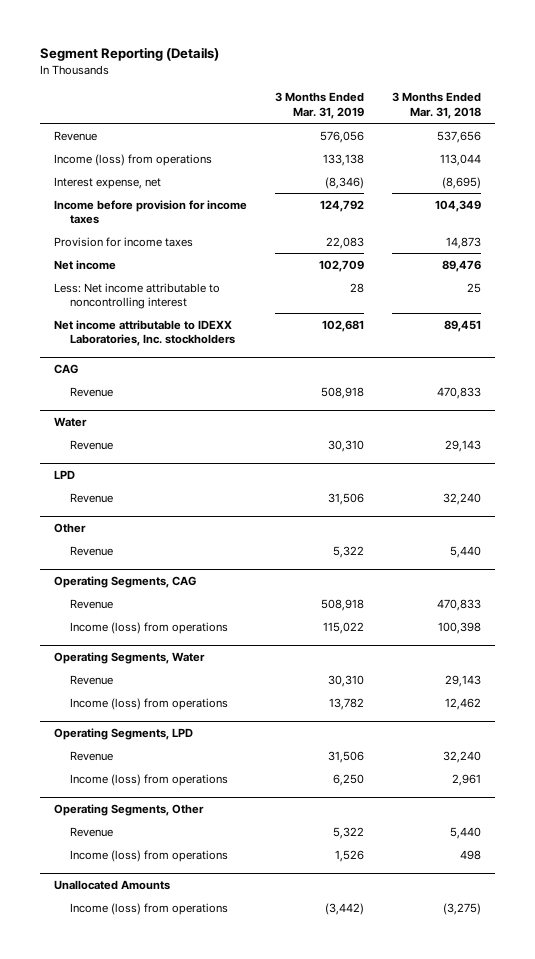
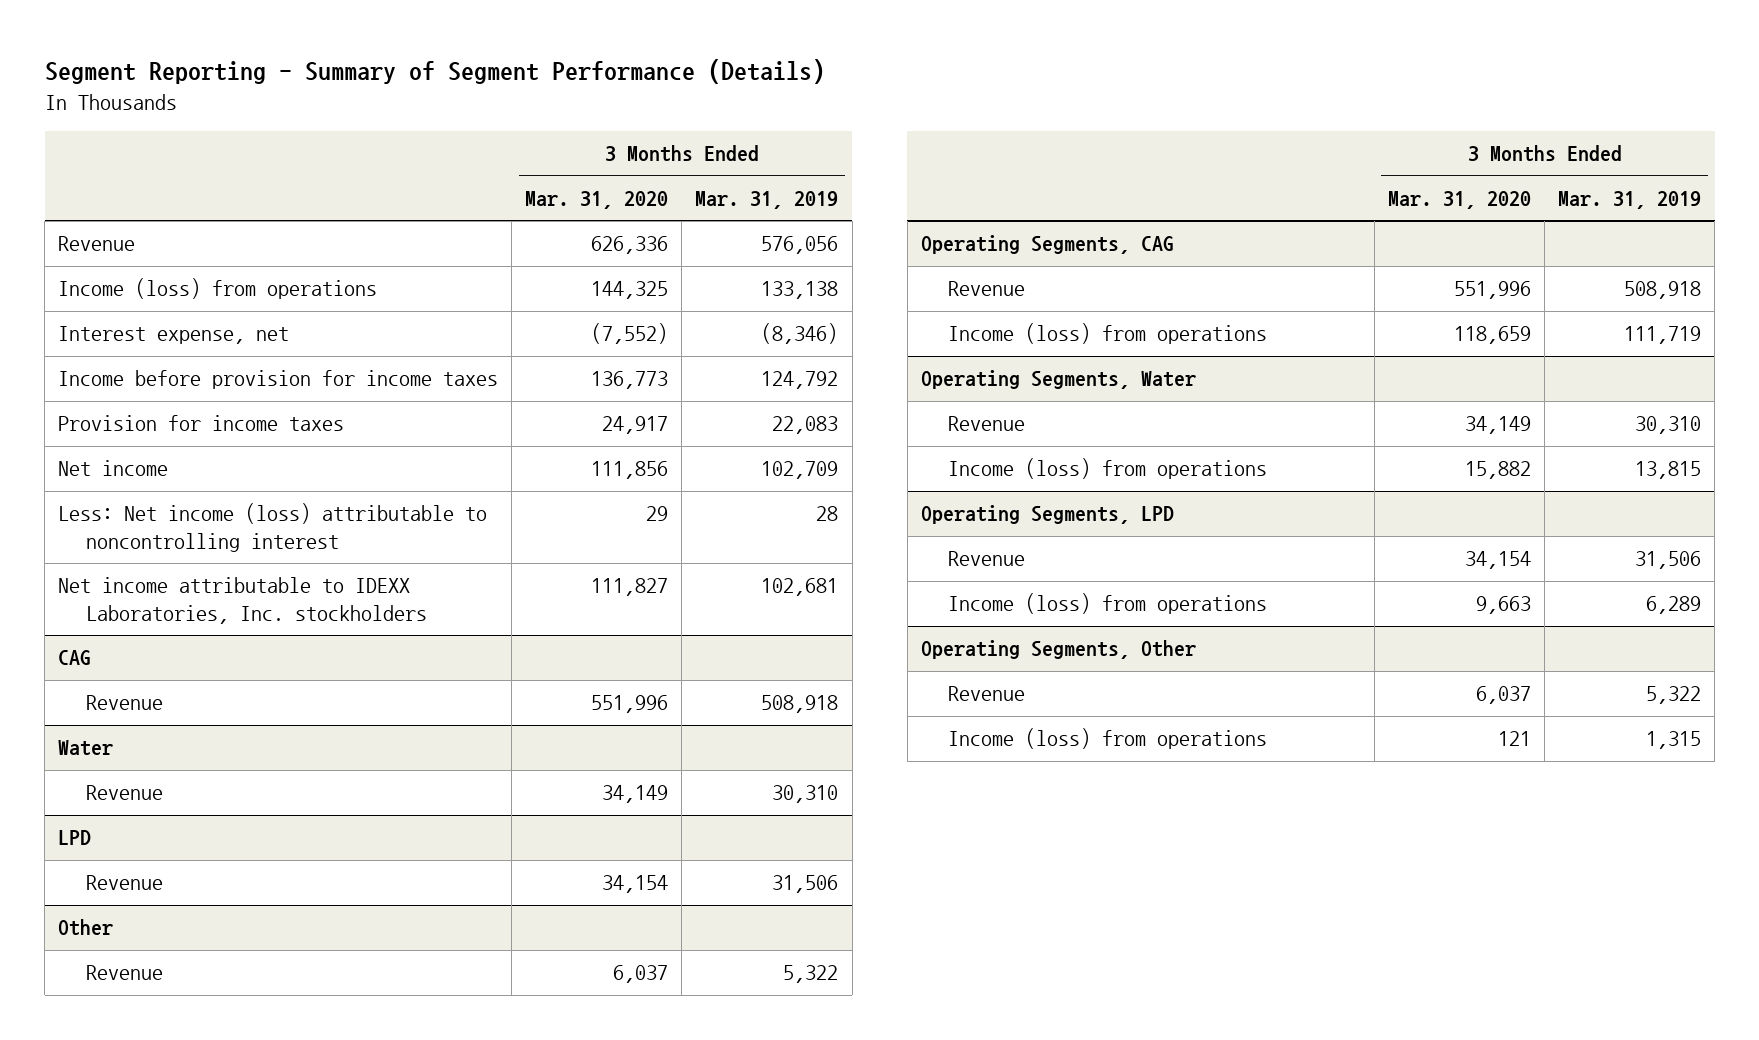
- Segment Reporting (Details)
+ Segment Reporting - Summary of Segment Performance (Details)
- | 3 Months Ended Mar. 31, 2019 | 3 Months Ended Mar. 31, 2018
+ | 3 Months Ended Mar. 31, 2020 | 3 Months Ended Mar. 31, 2019
- Less: Net income attributable to noncontrolling interest | 28 | 25
+ Less: Net income (loss) attributable to noncontrolling interest | 29 | 28
@ Operating Segments, CAG
- Income (loss) from operations | 115,022 | 100,398
+ Income (loss) from operations | 118,659 | 111,719
@ Operating Segments, Water
- Income (loss) from operations | 13,782 | 12,462
+ Income (loss) from operations | 15,882 | 13,815
@ Operating Segments, LPD
- Income (loss) from operations | 6,250 | 2,961
+ Income (loss) from operations | 9,663 | 6,289
@ Operating Segments, Other
- Income (loss) from operations | 1,526 | 498
- Unallocated Amounts
- Income (loss) from operations | (3,442) | (3,275)
@ Operating Segments, Other
+ Income (loss) from operations | 121 | 1,315

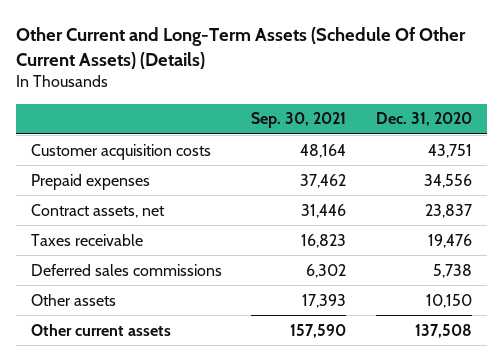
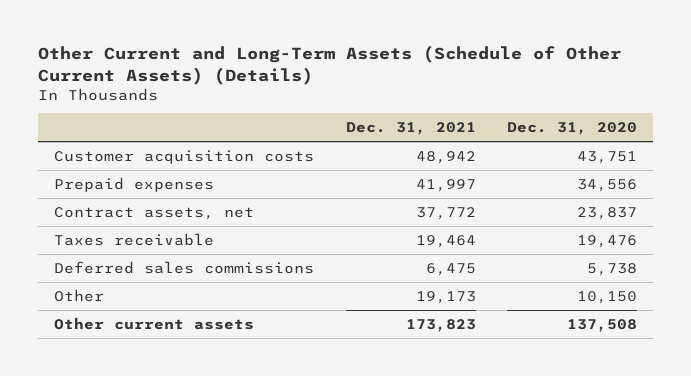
- Other Current and Long-Term Assets (Schedule Of Other Current Assets) (Details)
+ Other Current and Long-Term Assets (Schedule of Other Current Assets) (Details)
- | Sep. 30, 2021 | Dec. 31, 2020
+ | Dec. 31, 2021 | Dec. 31, 2020
- Other assets | 17,393 | 10,150
+ Other | 19,173 | 10,150

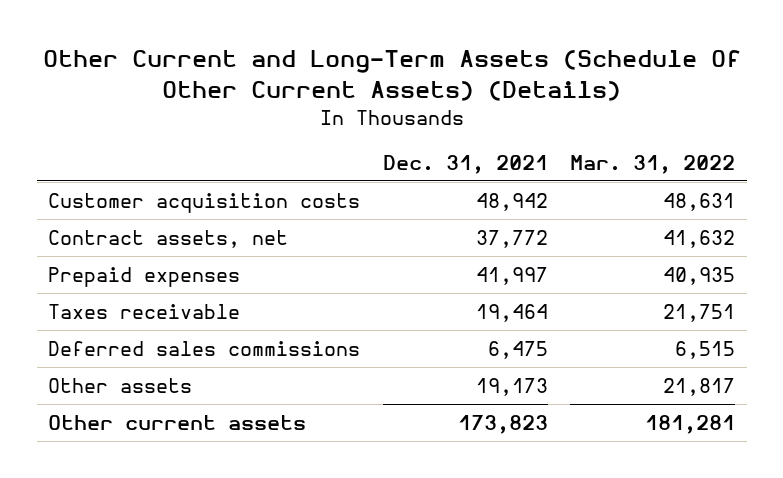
- Other Current and Long-Term Assets (Schedule of Other Current Assets) (Details)
+ Other Current and Long-Term Assets (Schedule Of Other Current Assets) (Details)
- | Dec. 31, 2021 | Dec. 31, 2020
+ | Dec. 31, 2021 | Mar. 31, 2022
moved down: Prepaid expenses | 41,997 | 40,935
- Other | 19,173 | 10,150
+ Other assets | 19,173 | 21,817

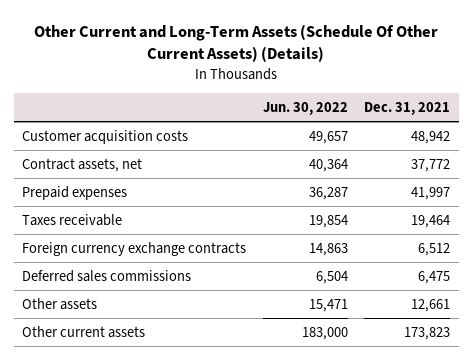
- | Dec. 31, 2021 | Mar. 31, 2022
+ | Jun. 30, 2022 | Dec. 31, 2021
+ Foreign currency exchange contracts | 14,863 | 6,512
- Other assets | 19,173 | 21,817
+ Other assets | 15,471 | 12,661

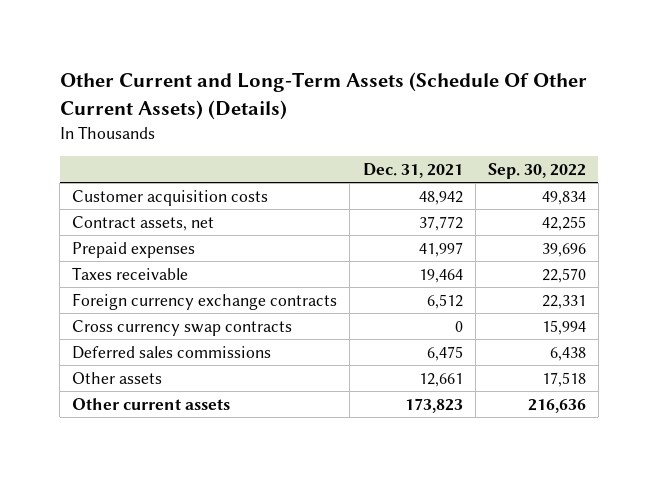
- | Jun. 30, 2022 | Dec. 31, 2021
+ | Dec. 31, 2021 | Sep. 30, 2022
+ Cross currency swap contracts | 0 | 15,994

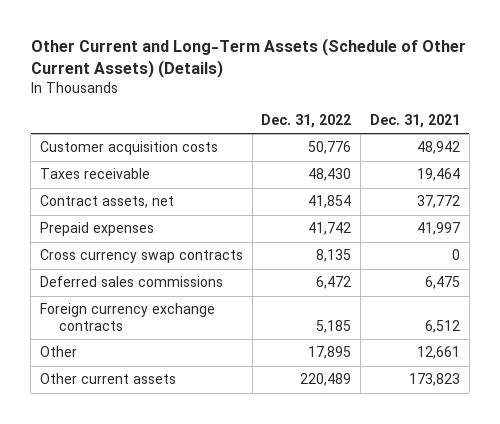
- Other Current and Long-Term Assets (Schedule Of Other Current Assets) (Details)
+ Other Current and Long-Term Assets (Schedule of Other Current Assets) (Details)
- | Dec. 31, 2021 | Sep. 30, 2022
+ | Dec. 31, 2022 | Dec. 31, 2021
moved up: Taxes receivable | 48,430 | 19,464
- Other assets | 12,661 | 17,518
moved down: Foreign currency exchange contracts | 5,185 | 6,512
+ Other | 17,895 | 12,661

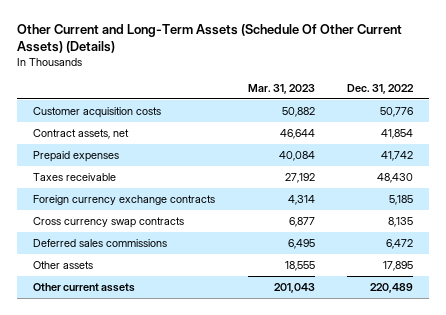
- Other Current and Long-Term Assets (Schedule of Other Current Assets) (Details)
+ Other Current and Long-Term Assets (Schedule Of Other Current Assets) (Details)
- | Dec. 31, 2022 | Dec. 31, 2021
+ | Mar. 31, 2023 | Dec. 31, 2022
moved down: Taxes receivable | 27,192 | 48,430
moved up: Foreign currency exchange contracts | 4,314 | 5,185
- Other | 17,895 | 12,661
+ Other assets | 18,555 | 17,895

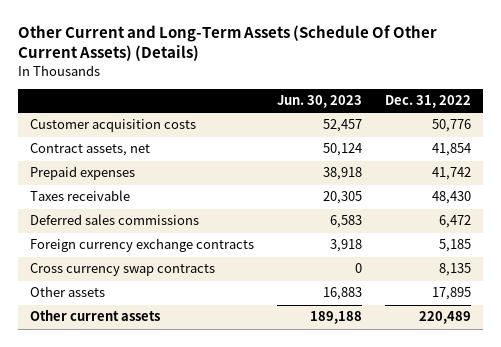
- | Mar. 31, 2023 | Dec. 31, 2022
+ | Jun. 30, 2023 | Dec. 31, 2022
moved up: Deferred sales commissions | 6,583 | 6,472

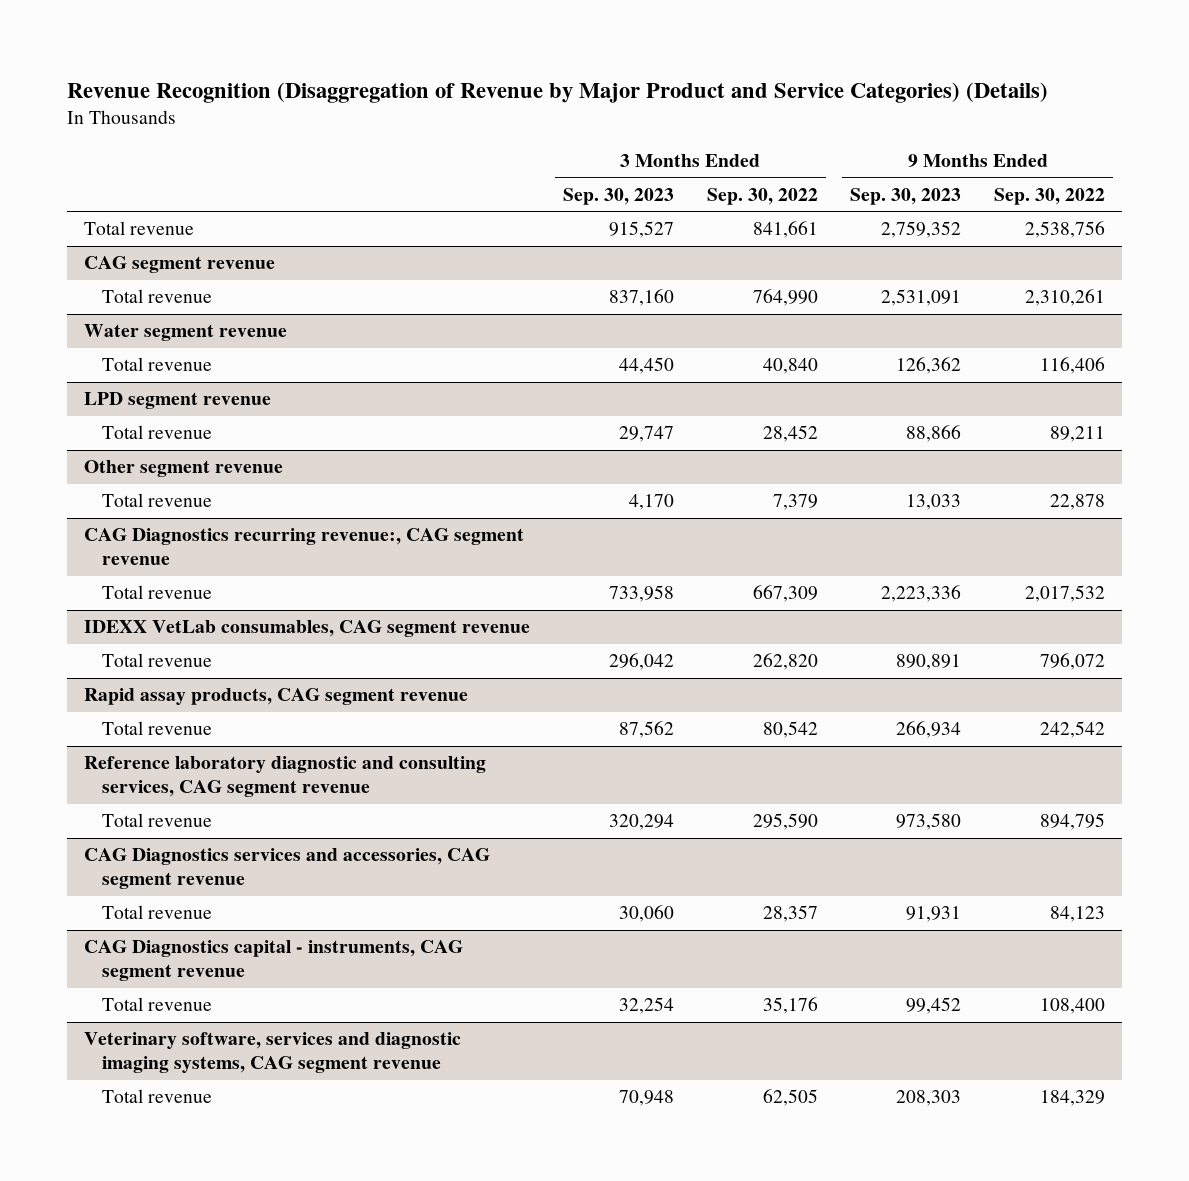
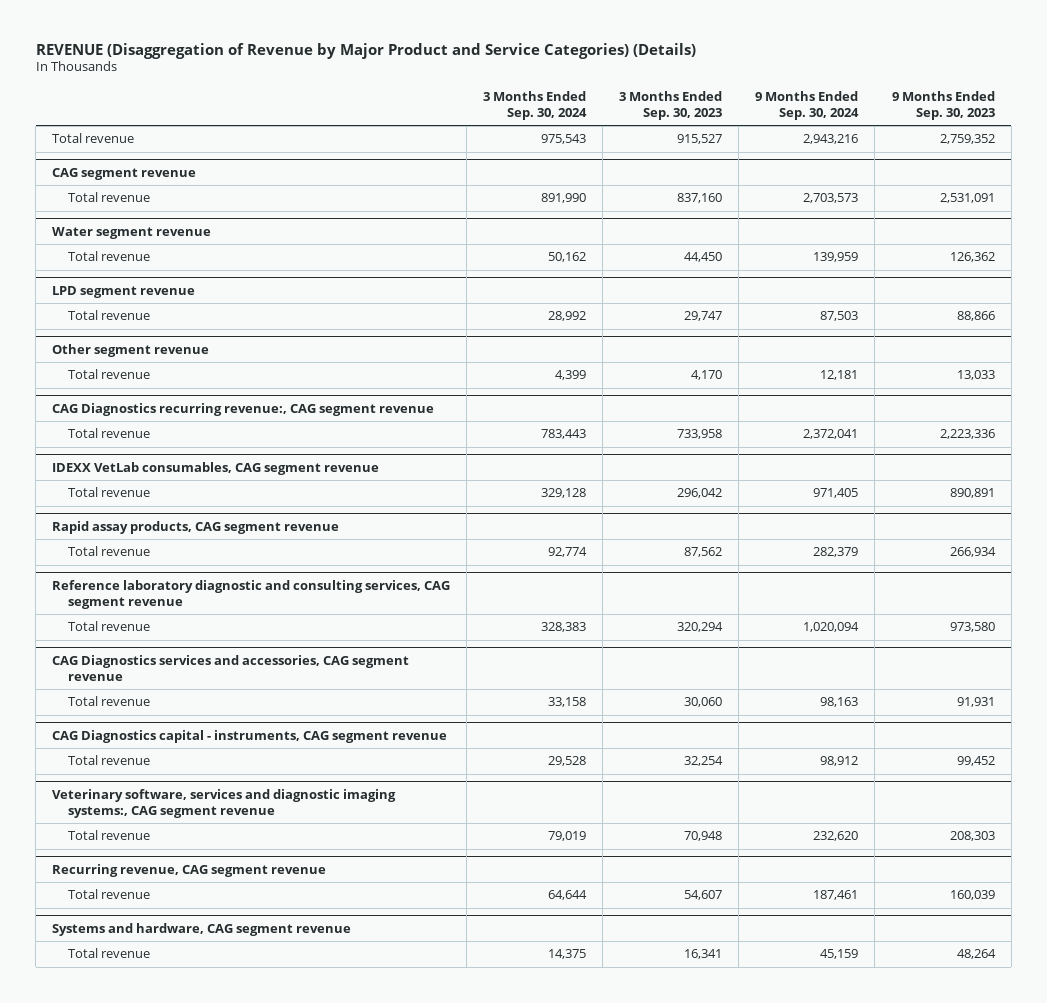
- Revenue Recognition (Disaggregation of Revenue by Major Product and Service Categories) (Details)
+ REVENUE (Disaggregation of Revenue by Major Product and Service Categories) (Details)
- | 3 Months Ended Sep. 30, 2023 | 3 Months Ended Sep. 30, 2022 | 9 Months Ended Sep. 30, 2023 | 9 Months Ended Sep. 30, 2022
+ | 3 Months Ended Sep. 30, 2024 | 3 Months Ended Sep. 30, 2023 | 9 Months Ended Sep. 30, 2024 | 9 Months Ended Sep. 30, 2023
- Veterinary software, services and diagnostic imaging systems, CAG segment revenue
+ Veterinary software, services and diagnostic imaging systems:, CAG segment revenue
+ Recurring revenue, CAG segment revenue
+ Total revenue | 64,644 | 54,607 | 187,461 | 160,039
+ Systems and hardware, CAG segment revenue
+ Total revenue | 14,375 | 16,341 | 45,159 | 48,264

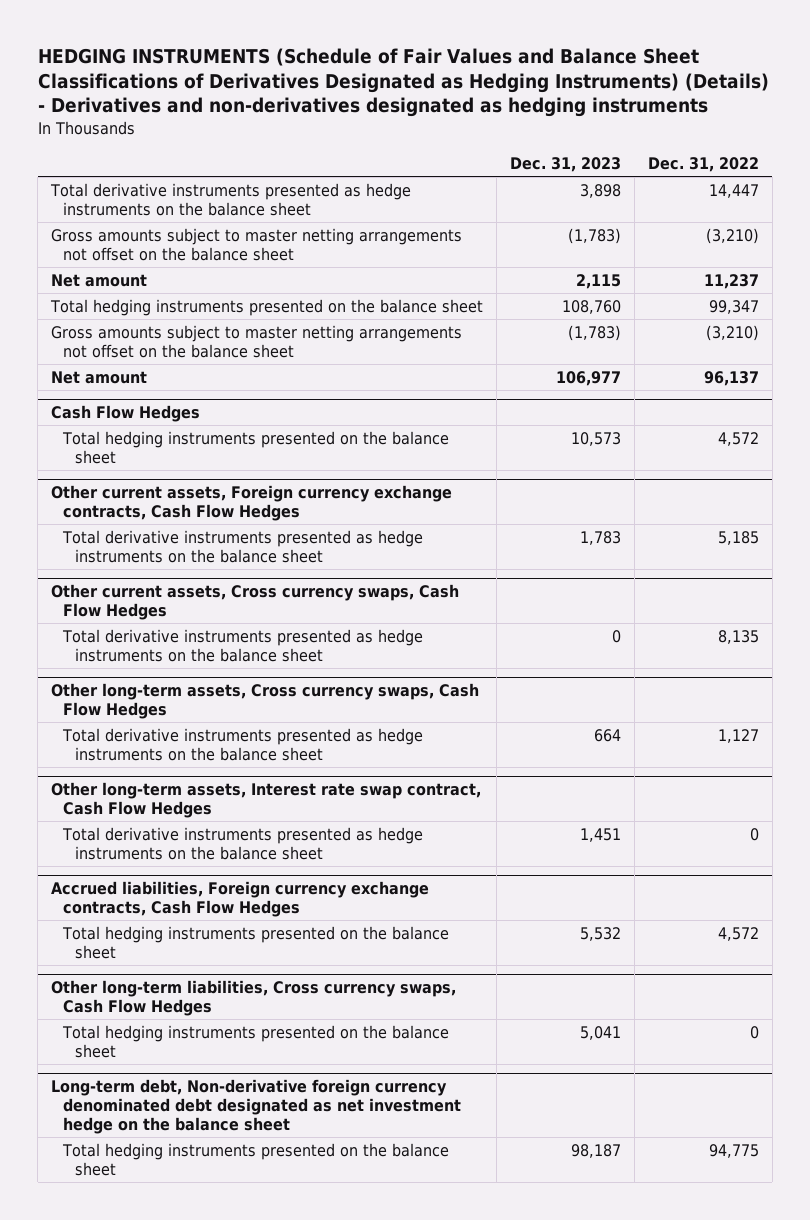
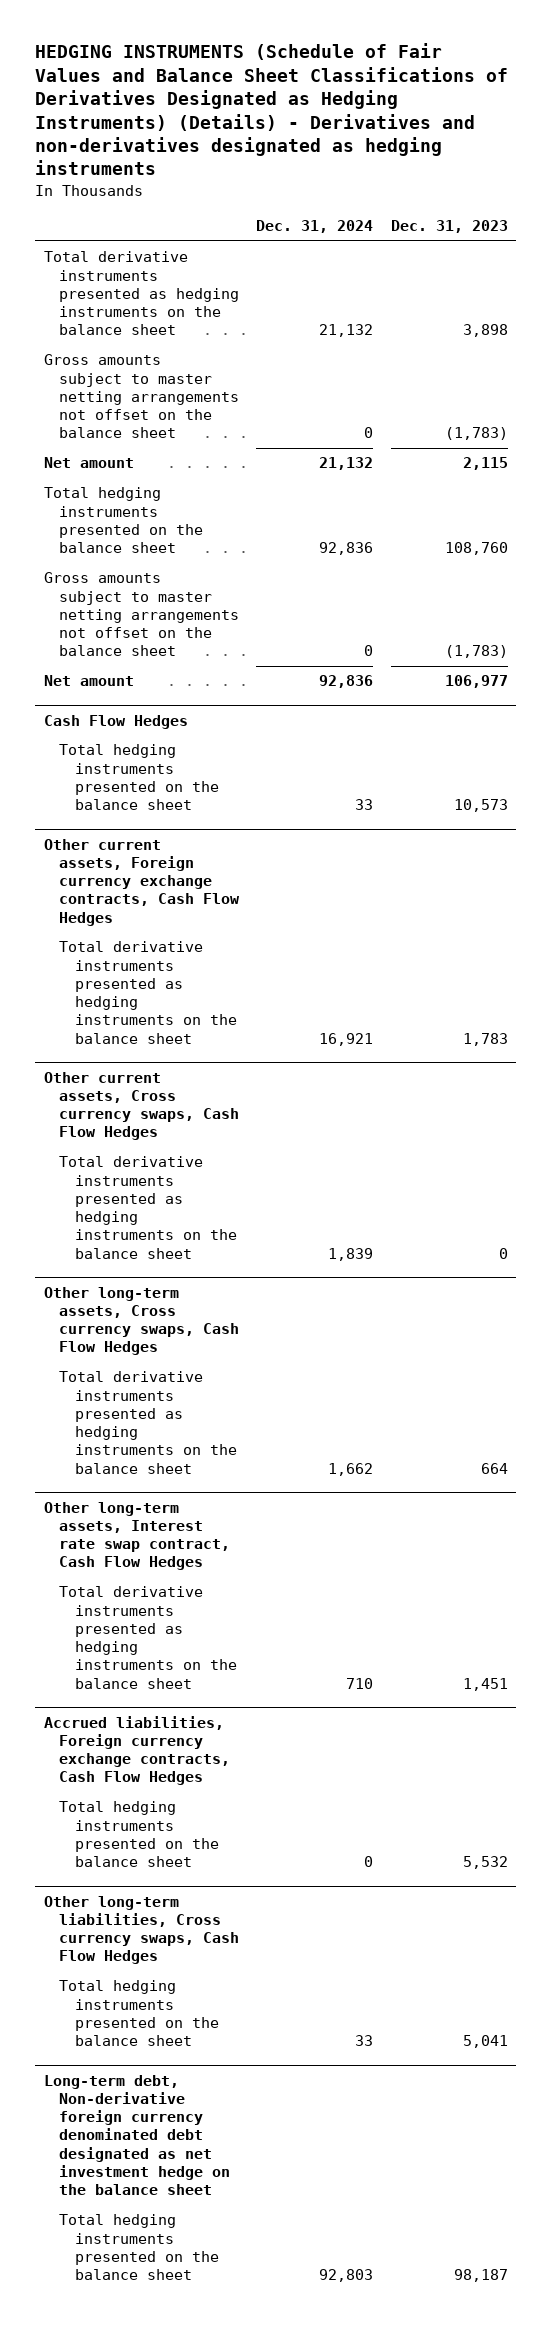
- | Dec. 31, 2023 | Dec. 31, 2022
+ | Dec. 31, 2024 | Dec. 31, 2023
- Total derivative instruments presented as hedge instruments on the balance sheet | 3,898 | 14,447
+ Total derivative instruments presented as hedging instruments on the balance sheet | 21,132 | 3,898
@ Other current assets, Foreign currency exchange contracts, Cash Flow Hedges
- Total derivative instruments presented as hedge instruments on the balance sheet | 1,783 | 5,185
+ Total derivative instruments presented as hedging instruments on the balance sheet | 16,921 | 1,783
@ Other current assets, Cross currency swaps, Cash Flow Hedges
- Total derivative instruments presented as hedge instruments on the balance sheet | 0 | 8,135
+ Total derivative instruments presented as hedging instruments on the balance sheet | 1,839 | 0
@ Other long-term assets, Cross currency swaps, Cash Flow Hedges
- Total derivative instruments presented as hedge instruments on the balance sheet | 664 | 1,127
+ Total derivative instruments presented as hedging instruments on the balance sheet | 1,662 | 664
@ Other long-term assets, Interest rate swap contract, Cash Flow Hedges
- Total derivative instruments presented as hedge instruments on the balance sheet | 1,451 | 0
+ Total derivative instruments presented as hedging instruments on the balance sheet | 710 | 1,451

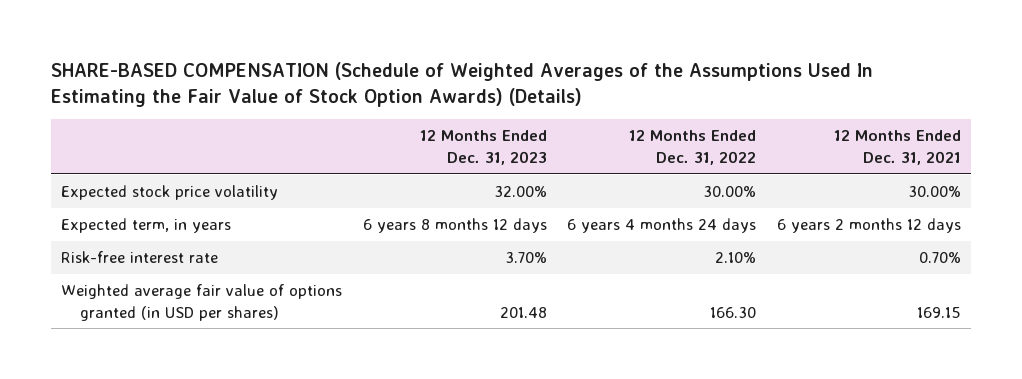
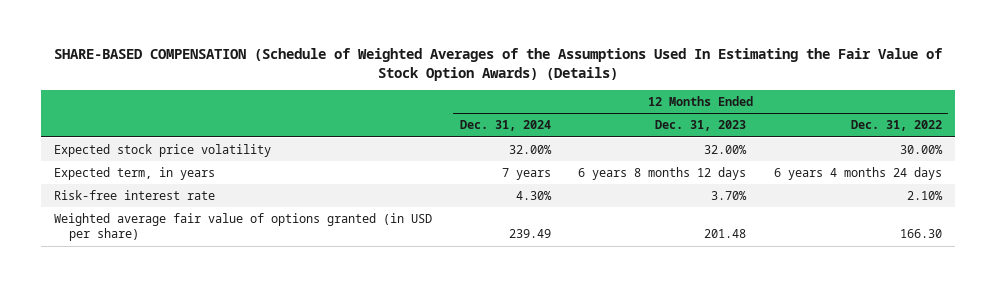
- | 12 Months Ended Dec. 31, 2023 | 12 Months Ended Dec. 31, 2022 | 12 Months Ended Dec. 31, 2021
+ | 12 Months Ended Dec. 31, 2024 | 12 Months Ended Dec. 31, 2023 | 12 Months Ended Dec. 31, 2022
- Weighted average fair value of options granted (in USD per shares) | 201.48 | 166.30 | 169.15
+ Weighted average fair value of options granted (in USD per share) | 239.49 | 201.48 | 166.30

